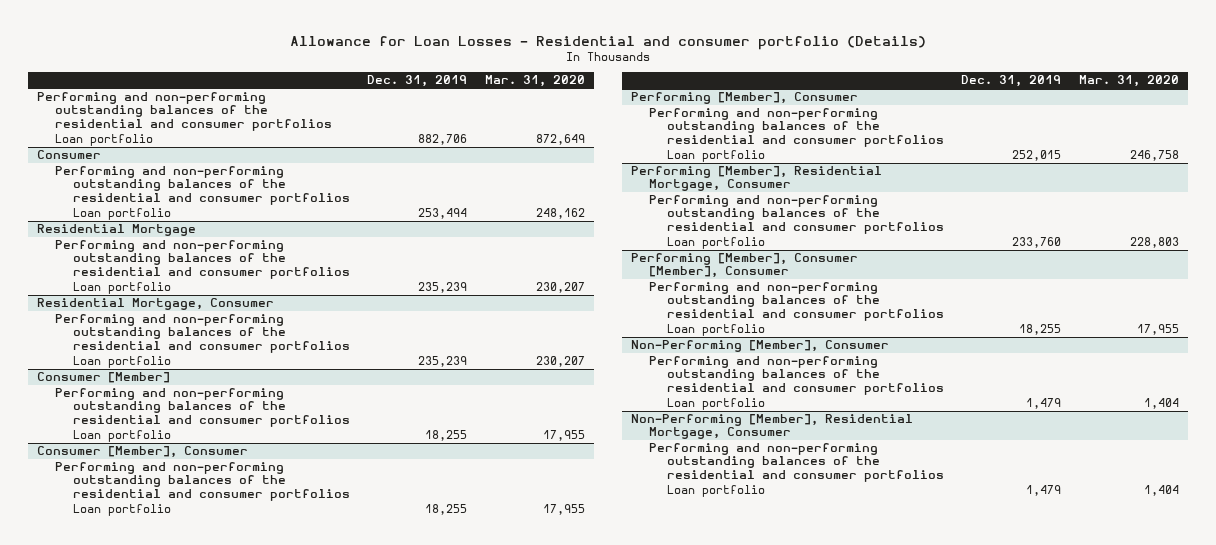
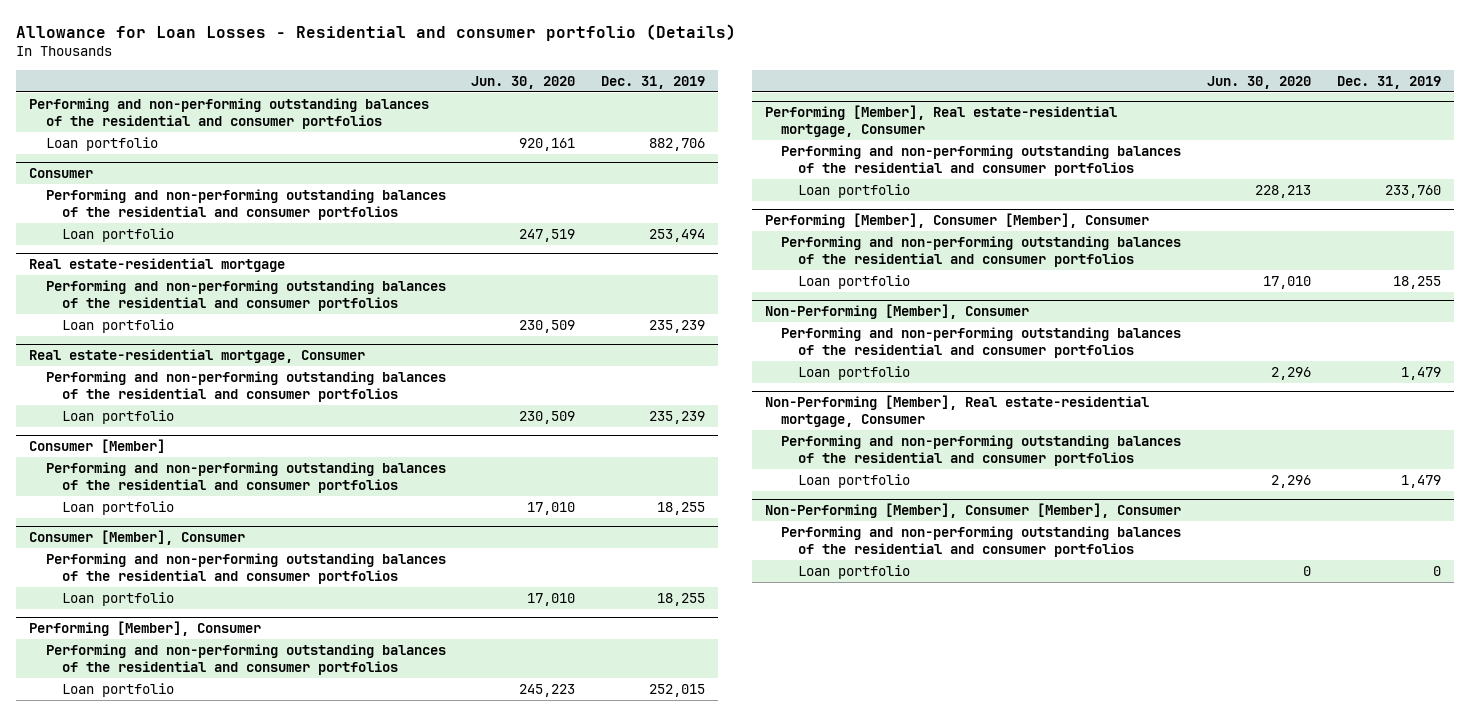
- | Dec. 31, 2019 | Mar. 31, 2020
+ | Jun. 30, 2020 | Dec. 31, 2019
- Residential Mortgage
+ Real estate-residential mortgage
- Residential Mortgage, Consumer
+ Real estate-residential mortgage, Consumer
- Performing [Member], Residential Mortgage, Consumer
+ Performing [Member], Real estate-residential mortgage, Consumer
- Non-Performing [Member], Residential Mortgage, Consumer
+ Non-Performing [Member], Real estate-residential mortgage, Consumer
+ Non-Performing [Member], Consumer [Member], Consumer
+ Performing and non-performing outstanding balances of the residential and consumer portfolios
+ Loan portfolio | 0 | 0

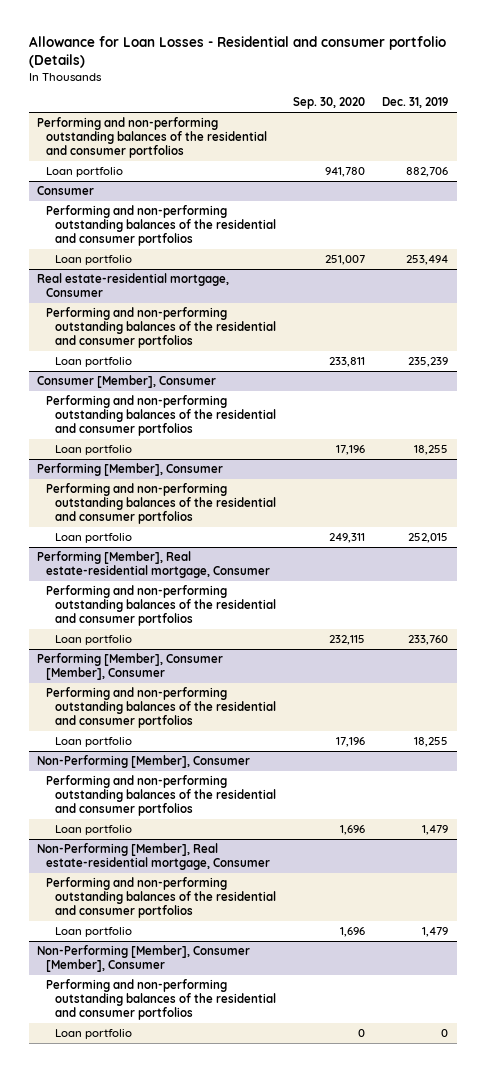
- | Jun. 30, 2020 | Dec. 31, 2019
+ | Sep. 30, 2020 | Dec. 31, 2019
- Real estate-residential mortgage
- Performing and non-performing outstanding balances of the residential and consumer portfolios
- Loan portfolio | 230,509 | 235,239
- Consumer [Member]
- Performing and non-performing outstanding balances of the residential and consumer portfolios
- Loan portfolio | 17,010 | 18,255

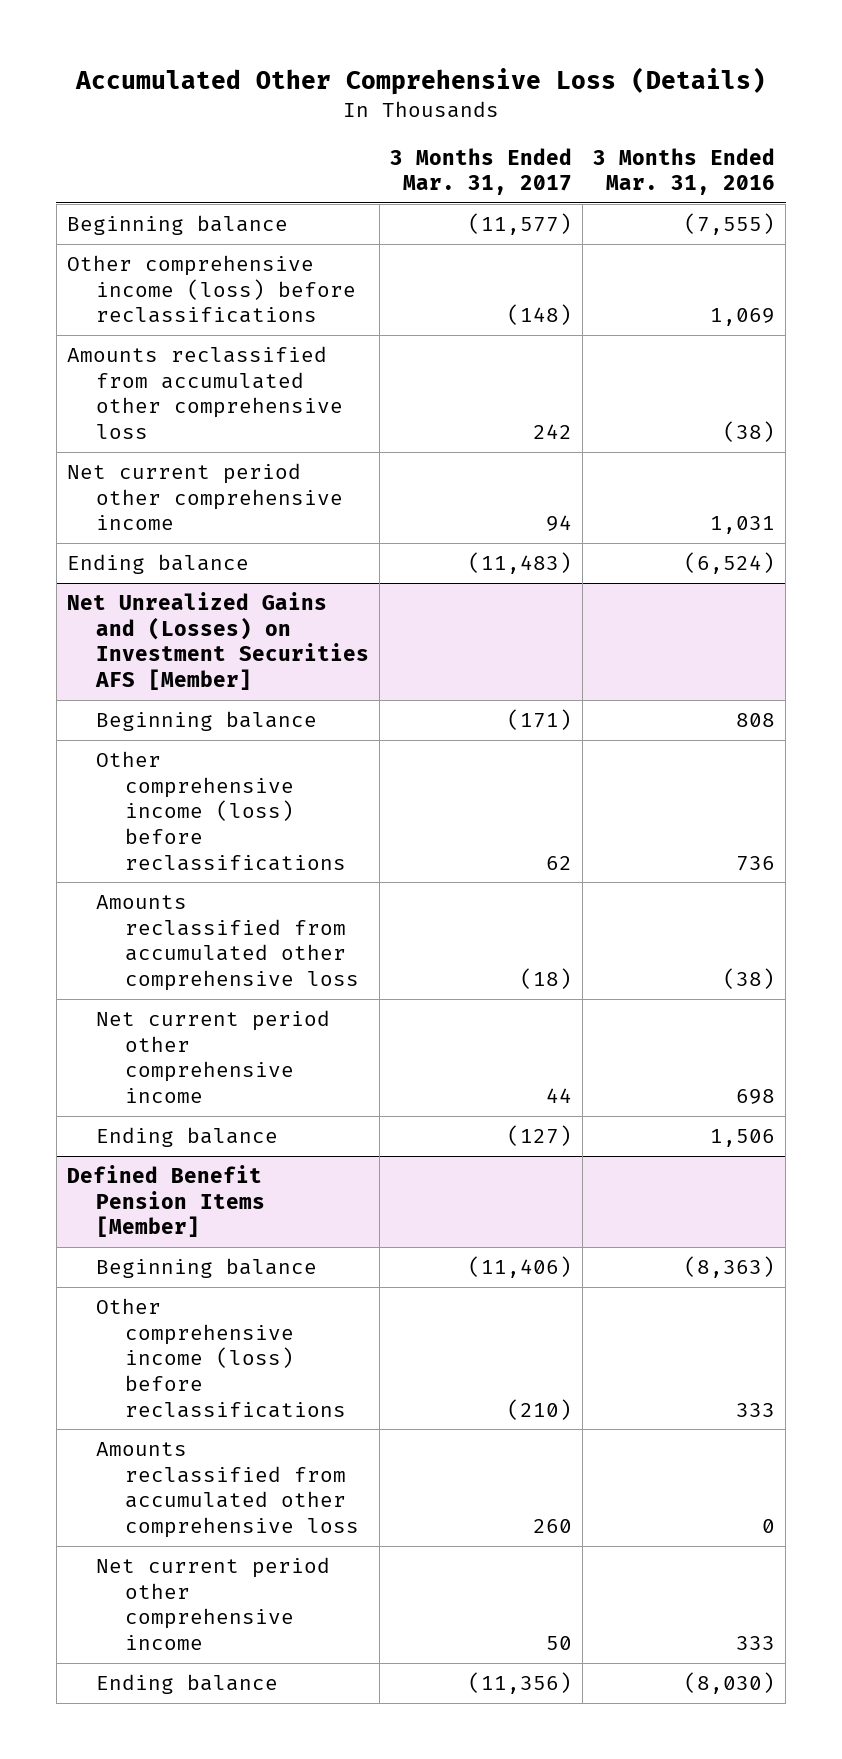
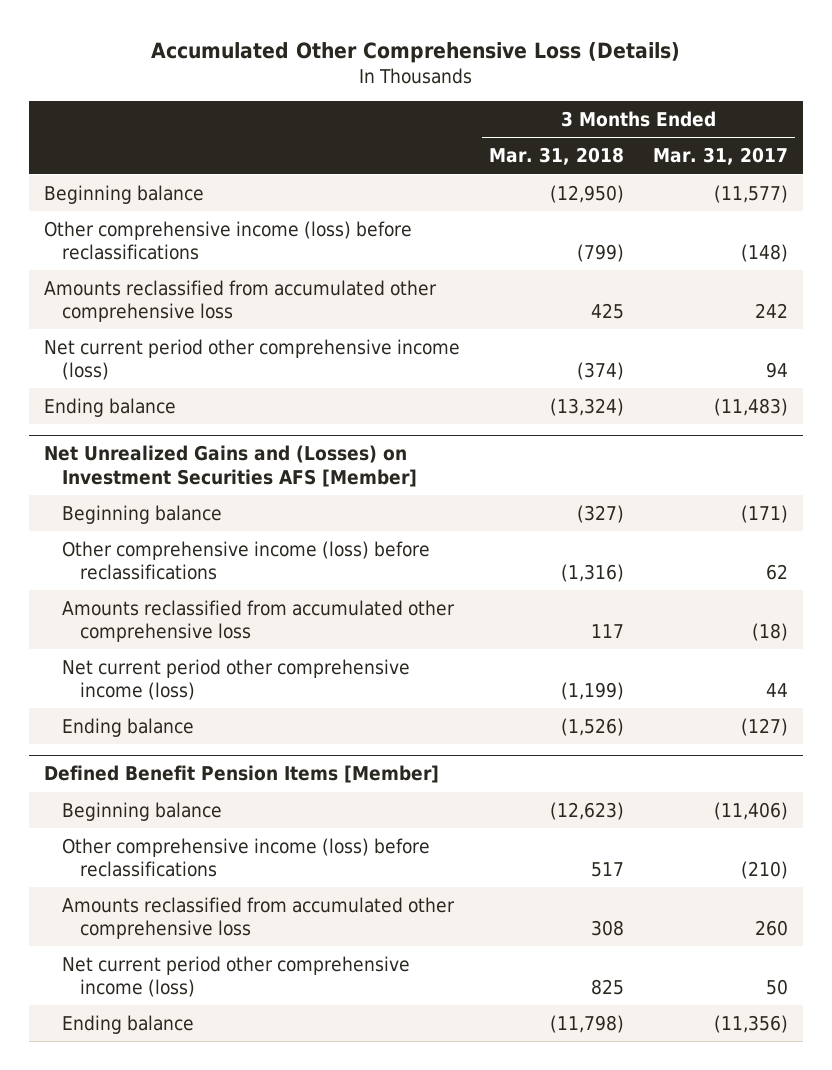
- | 3 Months Ended Mar. 31, 2017 | 3 Months Ended Mar. 31, 2016
+ | 3 Months Ended Mar. 31, 2018 | 3 Months Ended Mar. 31, 2017
- Net current period other comprehensive income | 94 | 1,031
+ Net current period other comprehensive income (loss) | (374) | 94
@ Net Unrealized Gains and (Losses) on Investment Securities AFS [Member]
- Net current period other comprehensive income | 44 | 698
+ Net current period other comprehensive income (loss) | (1,199) | 44
@ Defined Benefit Pension Items [Member]
- Net current period other comprehensive income | 50 | 333
+ Net current period other comprehensive income (loss) | 825 | 50

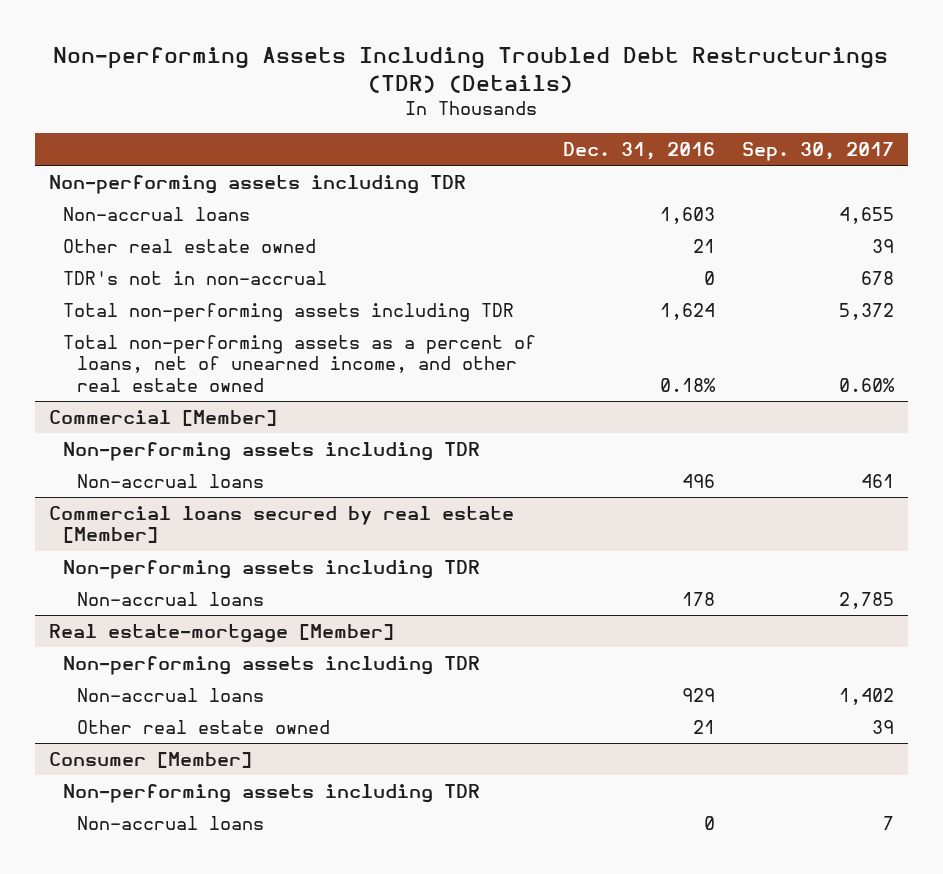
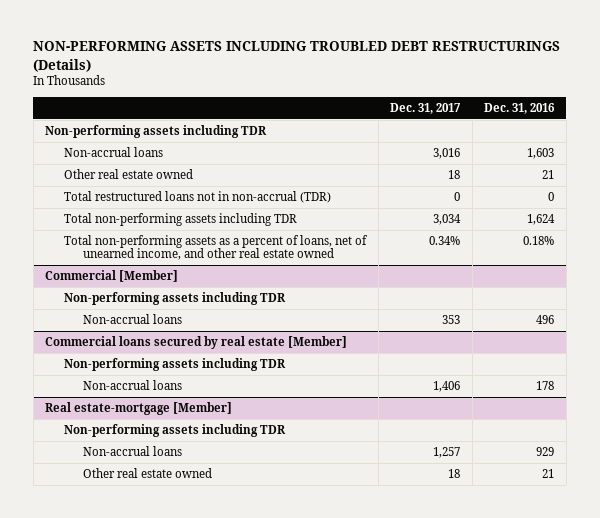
- Non-performing Assets Including Troubled Debt Restructurings (TDR) (Details)
+ NON-PERFORMING ASSETS INCLUDING TROUBLED DEBT RESTRUCTURINGS (Details)
- | Dec. 31, 2016 | Sep. 30, 2017
+ | Dec. 31, 2017 | Dec. 31, 2016
- TDR's not in non-accrual | 0 | 678
+ Total restructured loans not in non-accrual (TDR) | 0 | 0
- Consumer [Member]
- Non-performing assets including TDR
- Non-accrual loans | 0 | 7

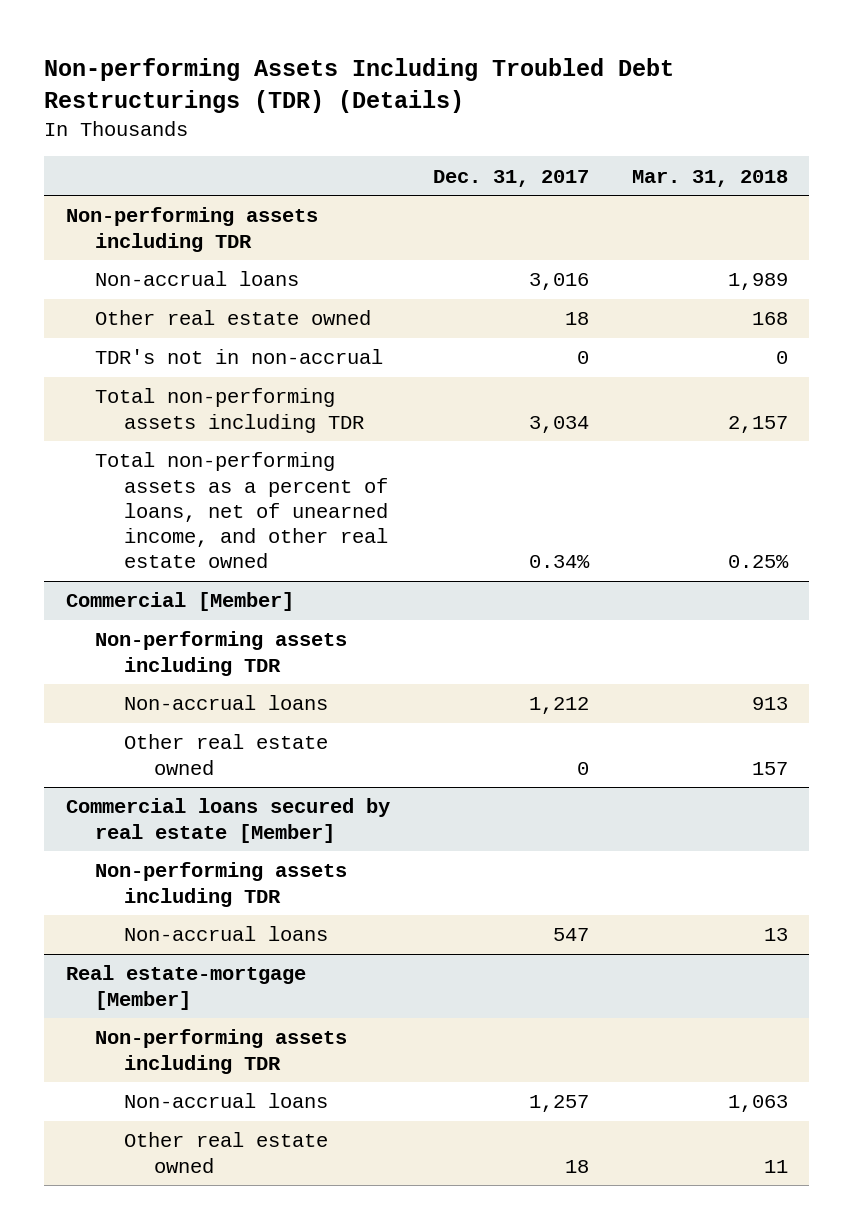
- NON-PERFORMING ASSETS INCLUDING TROUBLED DEBT RESTRUCTURINGS (Details)
+ Non-performing Assets Including Troubled Debt Restructurings (TDR) (Details)
- | Dec. 31, 2017 | Dec. 31, 2016
+ | Dec. 31, 2017 | Mar. 31, 2018
- Total restructured loans not in non-accrual (TDR) | 0 | 0
+ TDR's not in non-accrual | 0 | 0
@ Commercial [Member]
- Non-accrual loans | 353 | 496
+ Non-accrual loans | 1,212 | 913
+ Other real estate owned | 0 | 157
@ Commercial loans secured by real estate [Member]
- Non-accrual loans | 1,406 | 178
+ Non-accrual loans | 547 | 13

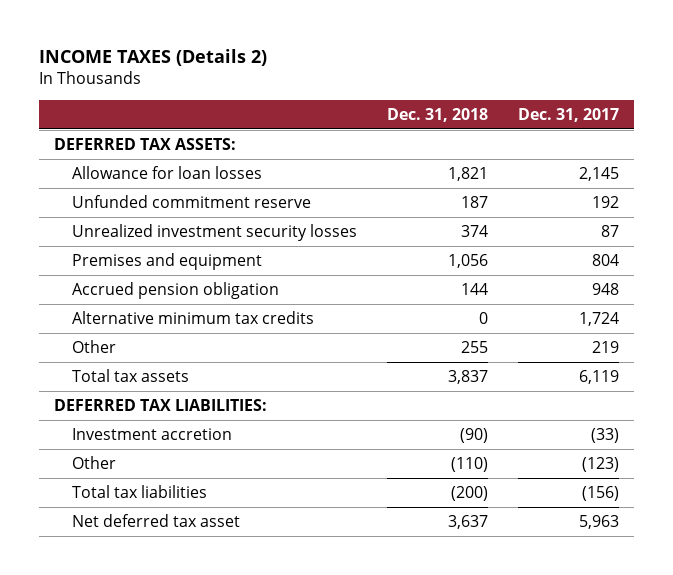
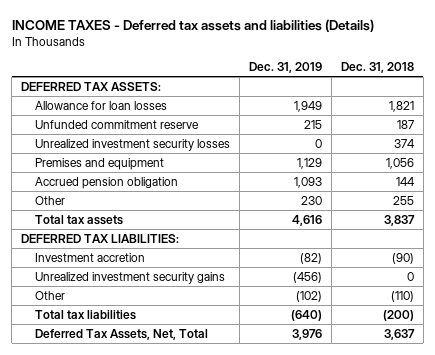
- INCOME TAXES (Details 2)
+ INCOME TAXES - Deferred tax assets and liabilities (Details)
- | Dec. 31, 2018 | Dec. 31, 2017
+ | Dec. 31, 2019 | Dec. 31, 2018
- Alternative minimum tax credits | 0 | 1,724
+ Unrealized investment security gains | (456) | 0
- Net deferred tax asset | 3,637 | 5,963
+ Deferred Tax Assets, Net, Total | 3,976 | 3,637

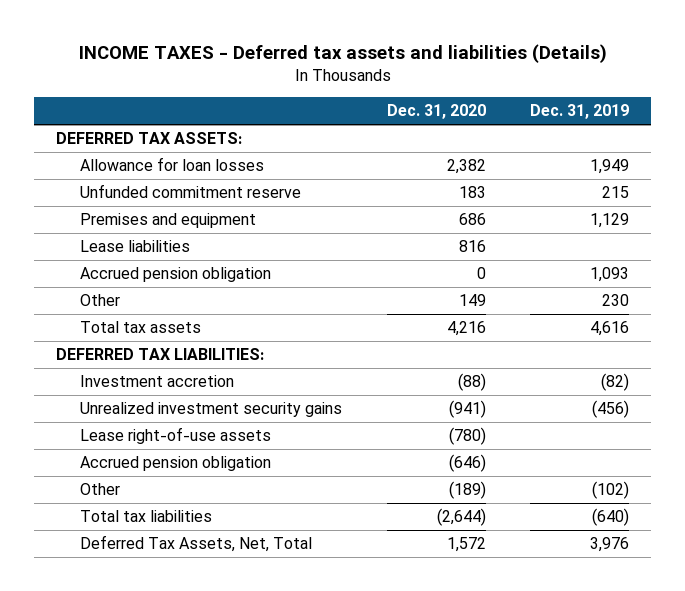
- | Dec. 31, 2019 | Dec. 31, 2018
+ | Dec. 31, 2020 | Dec. 31, 2019
- Unrealized investment security losses | 0 | 374
+ Lease liabilities | 816 |
+ Lease right-of-use assets | (780) |
+ Accrued pension obligation | (646) |

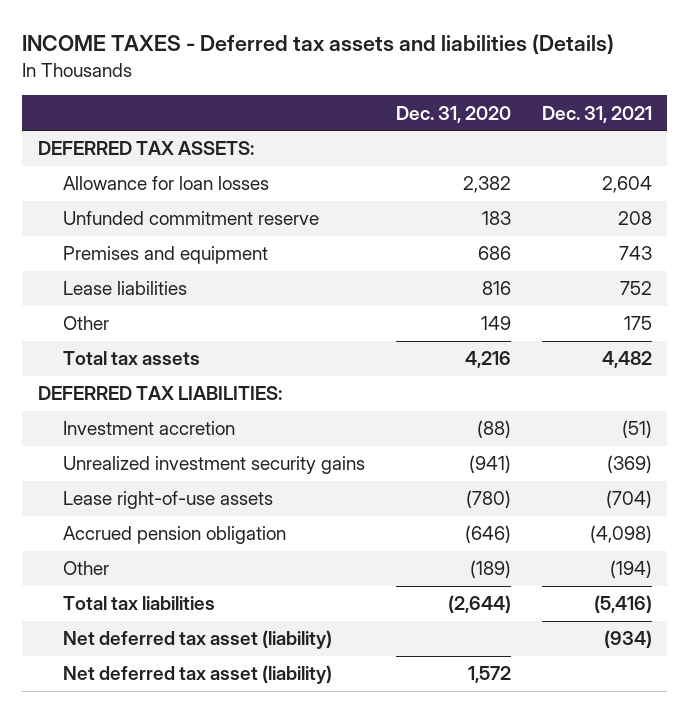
- | Dec. 31, 2020 | Dec. 31, 2019
+ | Dec. 31, 2020 | Dec. 31, 2021
- Accrued pension obligation | 0 | 1,093
- Deferred Tax Assets, Net, Total | 1,572 | 3,976
+ Net deferred tax asset (liability) | | (934)
+ Net deferred tax asset (liability) | 1,572 |

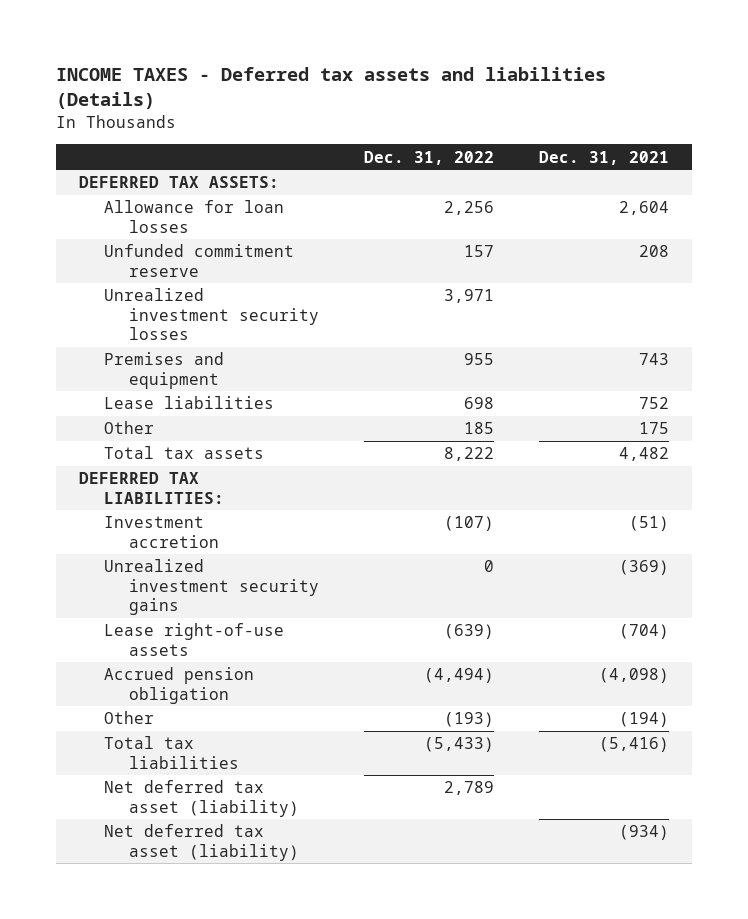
- | Dec. 31, 2020 | Dec. 31, 2021
+ | Dec. 31, 2022 | Dec. 31, 2021
+ Unrealized investment security losses | 3,971 |
moved down: Net deferred tax asset (liability) | | (934)

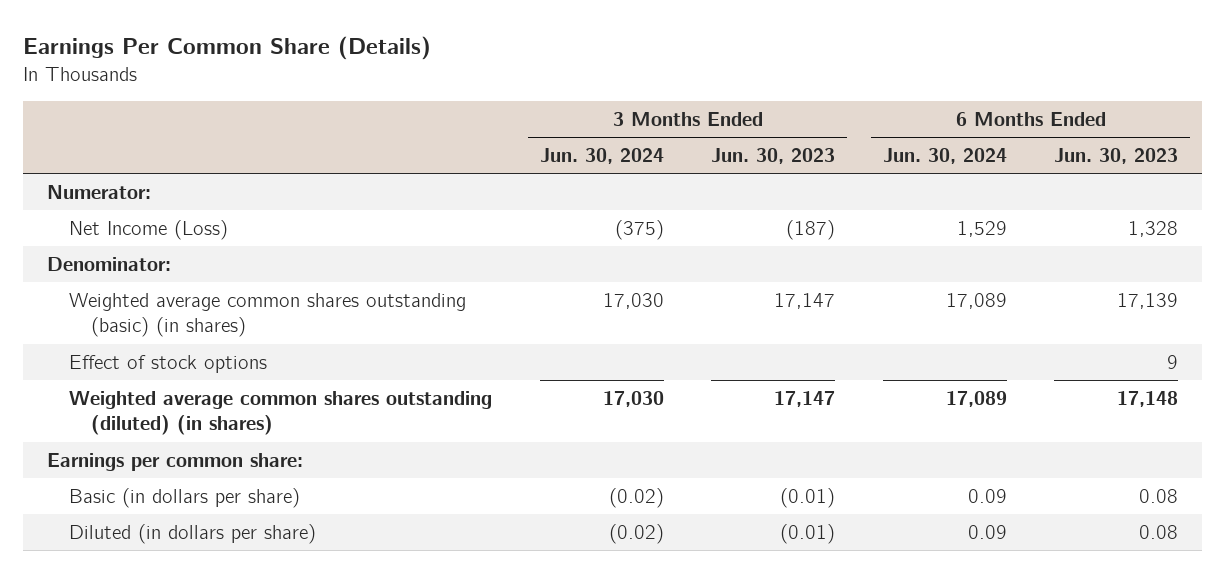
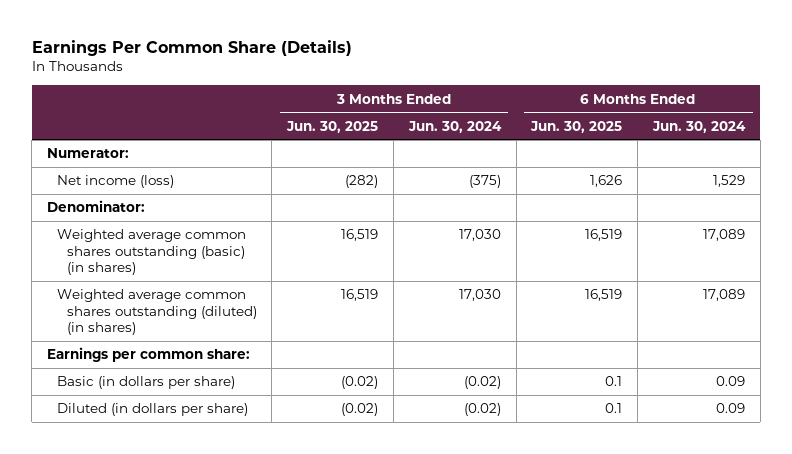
- | 3 Months Ended Jun. 30, 2024 | 3 Months Ended Jun. 30, 2023 | 6 Months Ended Jun. 30, 2024 | 6 Months Ended Jun. 30, 2023
+ | 3 Months Ended Jun. 30, 2025 | 3 Months Ended Jun. 30, 2024 | 6 Months Ended Jun. 30, 2025 | 6 Months Ended Jun. 30, 2024
- Net Income (Loss) | (375) | (187) | 1,529 | 1,328
+ Net income (loss) | (282) | (375) | 1,626 | 1,529
- Effect of stock options | | | | 9

